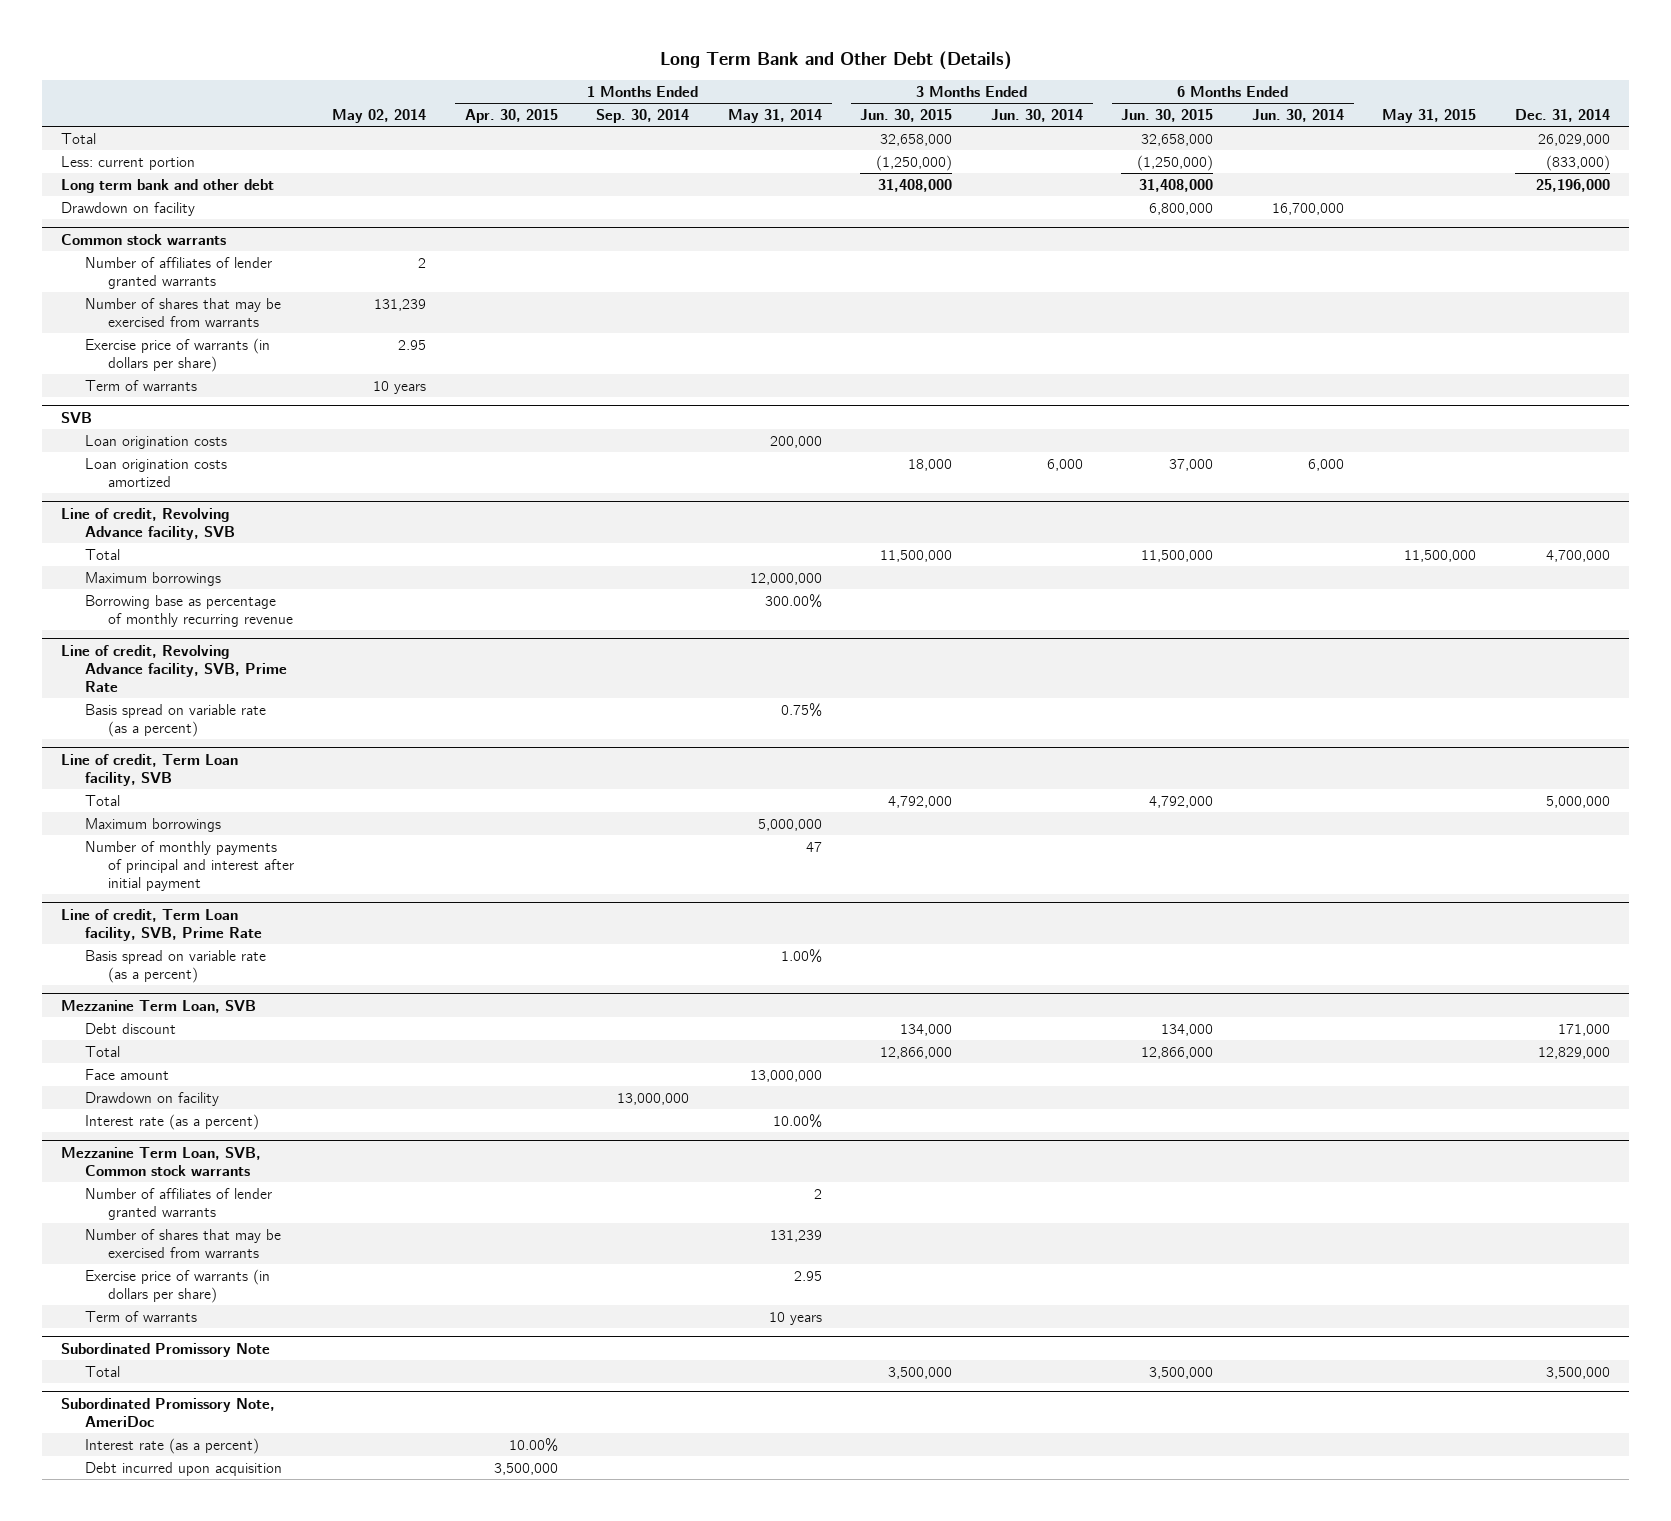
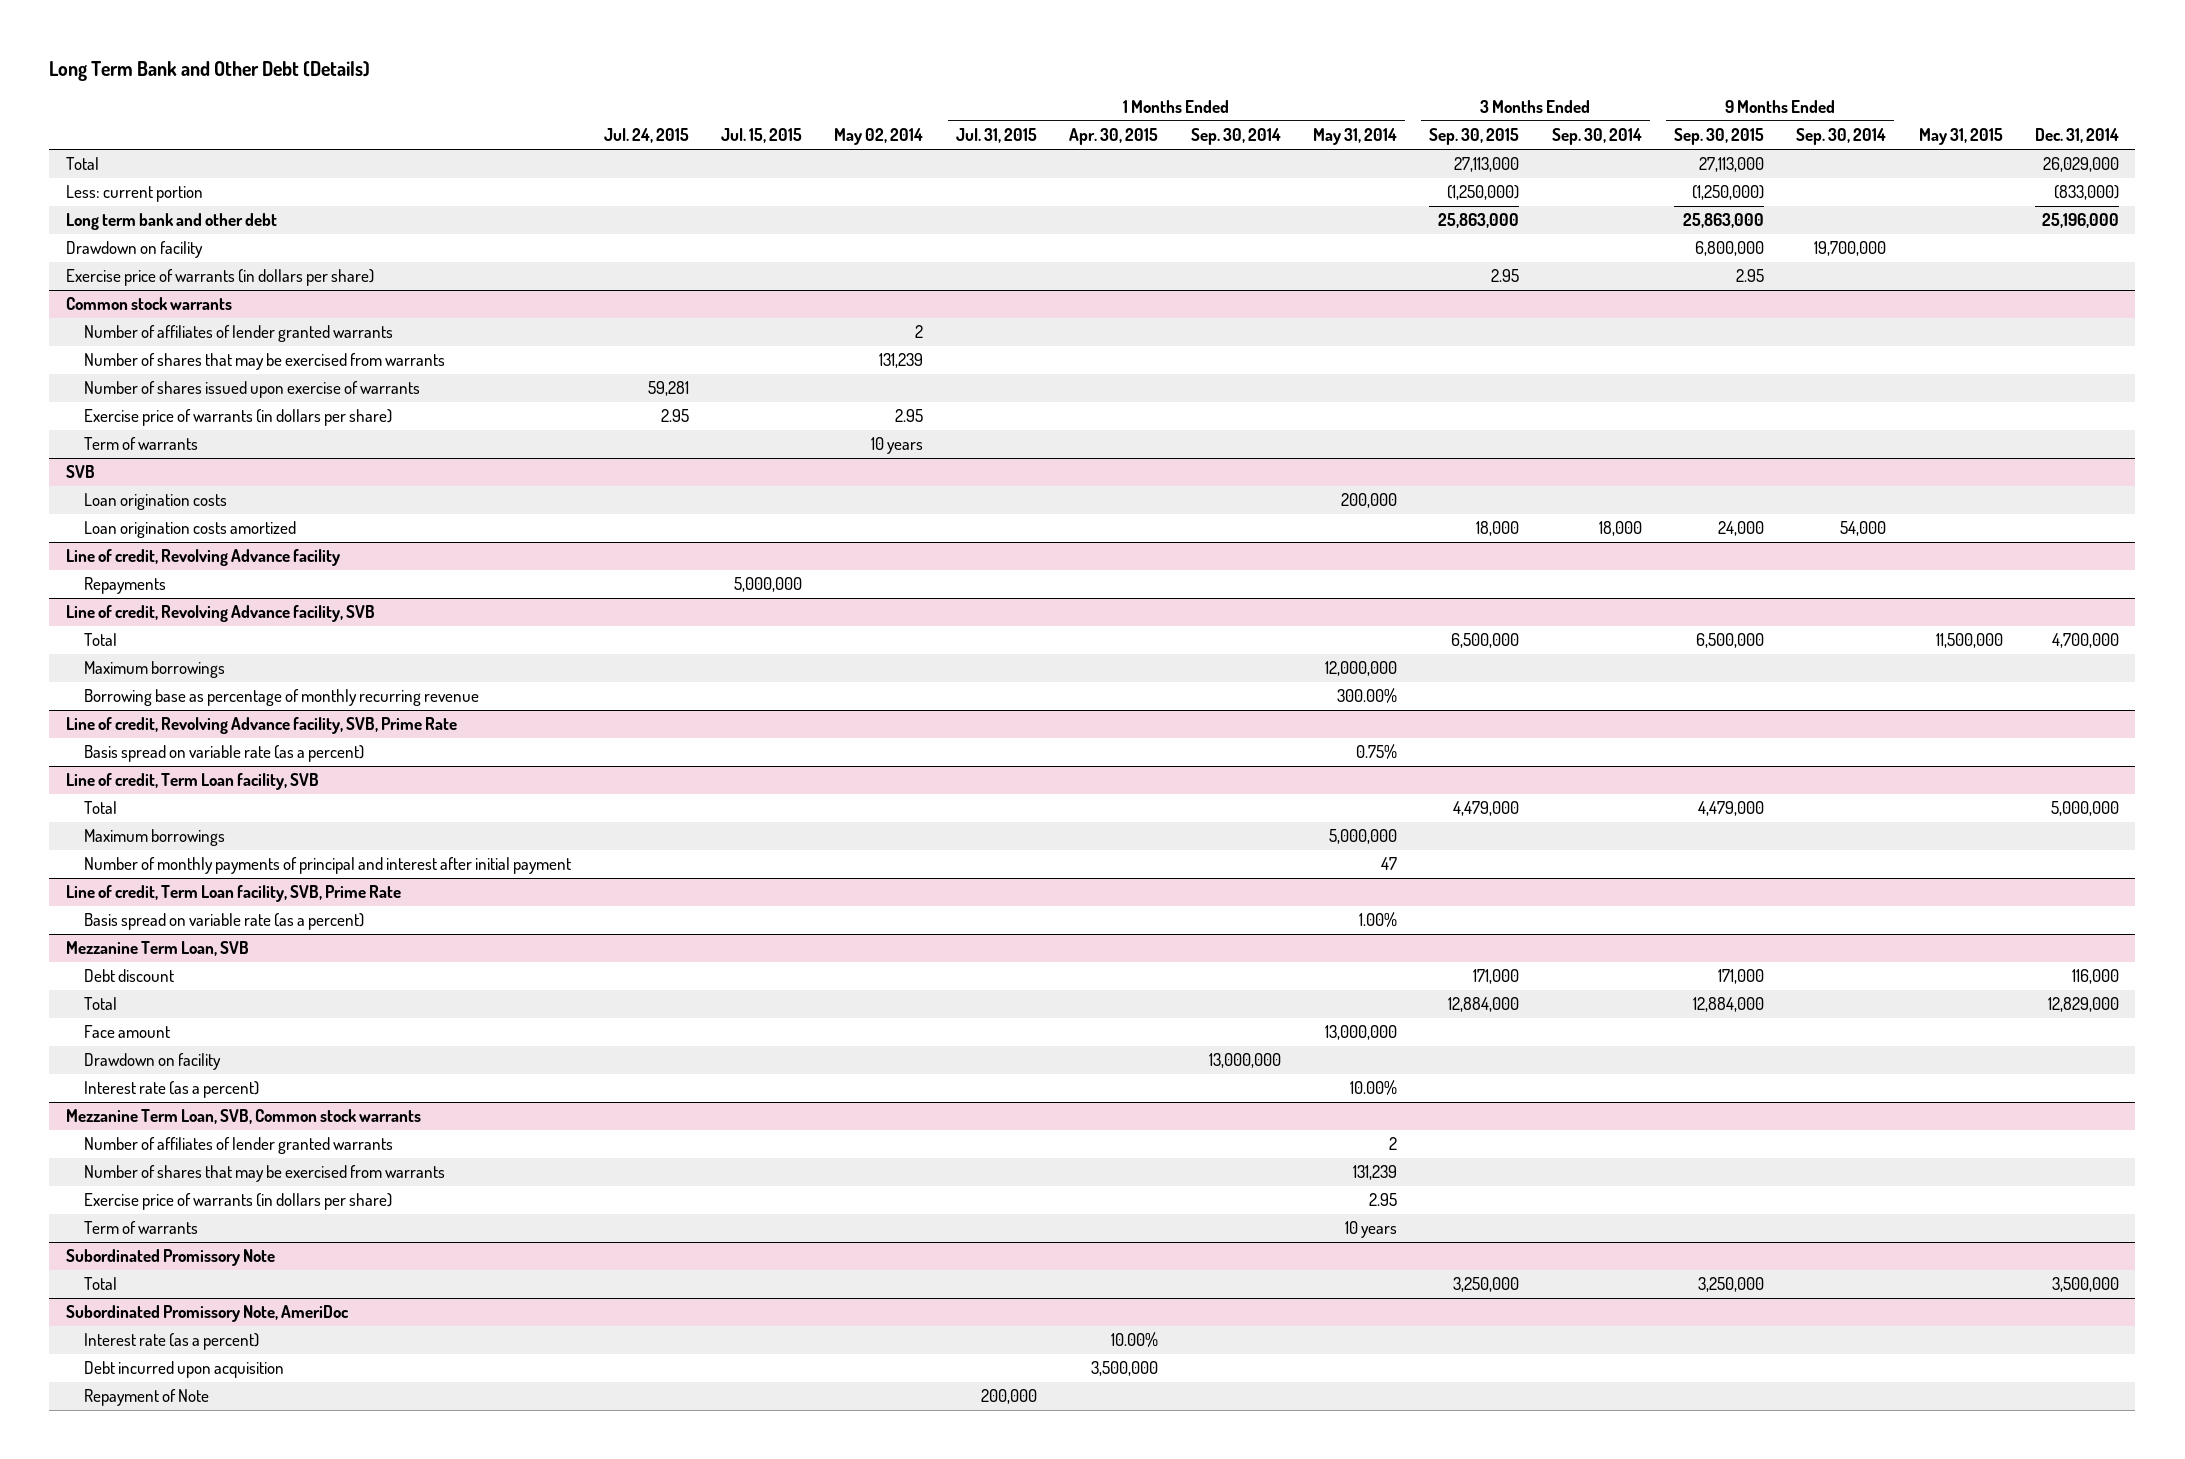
- | May 02, 2014 | 1 Months Ended Apr. 30, 2015 | 1 Months Ended Sep. 30, 2014 | 1 Months Ended May 31, 2014 | 3 Months Ended Jun. 30, 2015 | 3 Months Ended Jun. 30, 2014 | 6 Months Ended Jun. 30, 2015 | 6 Months Ended Jun. 30, 2014 | May 31, 2015 | Dec. 31, 2014
+ | Jul. 24, 2015 | Jul. 15, 2015 | May 02, 2014 | 1 Months Ended Jul. 31, 2015 | 1 Months Ended Apr. 30, 2015 | 1 Months Ended Sep. 30, 2014 | 1 Months Ended May 31, 2014 | 3 Months Ended Sep. 30, 2015 | 3 Months Ended Sep. 30, 2014 | 9 Months Ended Sep. 30, 2015 | 9 Months Ended Sep. 30, 2014 | May 31, 2015 | Dec. 31, 2014
+ Exercise price of warrants (in dollars per share) | | | | | | | | 2.95 | | 2.95 | | |
@ Common stock warrants
+ Number of shares issued upon exercise of warrants | 59,281 | | | | | | | | | | | |
+ Line of credit, Revolving Advance facility
+ Repayments | | 5,000,000 | | | | | | | | | | |
@ Mezzanine Term Loan, SVB
- Debt discount | | | | | 134,000 | | 134,000 | | | 171,000
+ Debt discount | | | | | | | | 171,000 | | 171,000 | | | 116,000
@ Subordinated Promissory Note, AmeriDoc
+ Repayment of Note | | | | 200,000 | | | | | | | | |

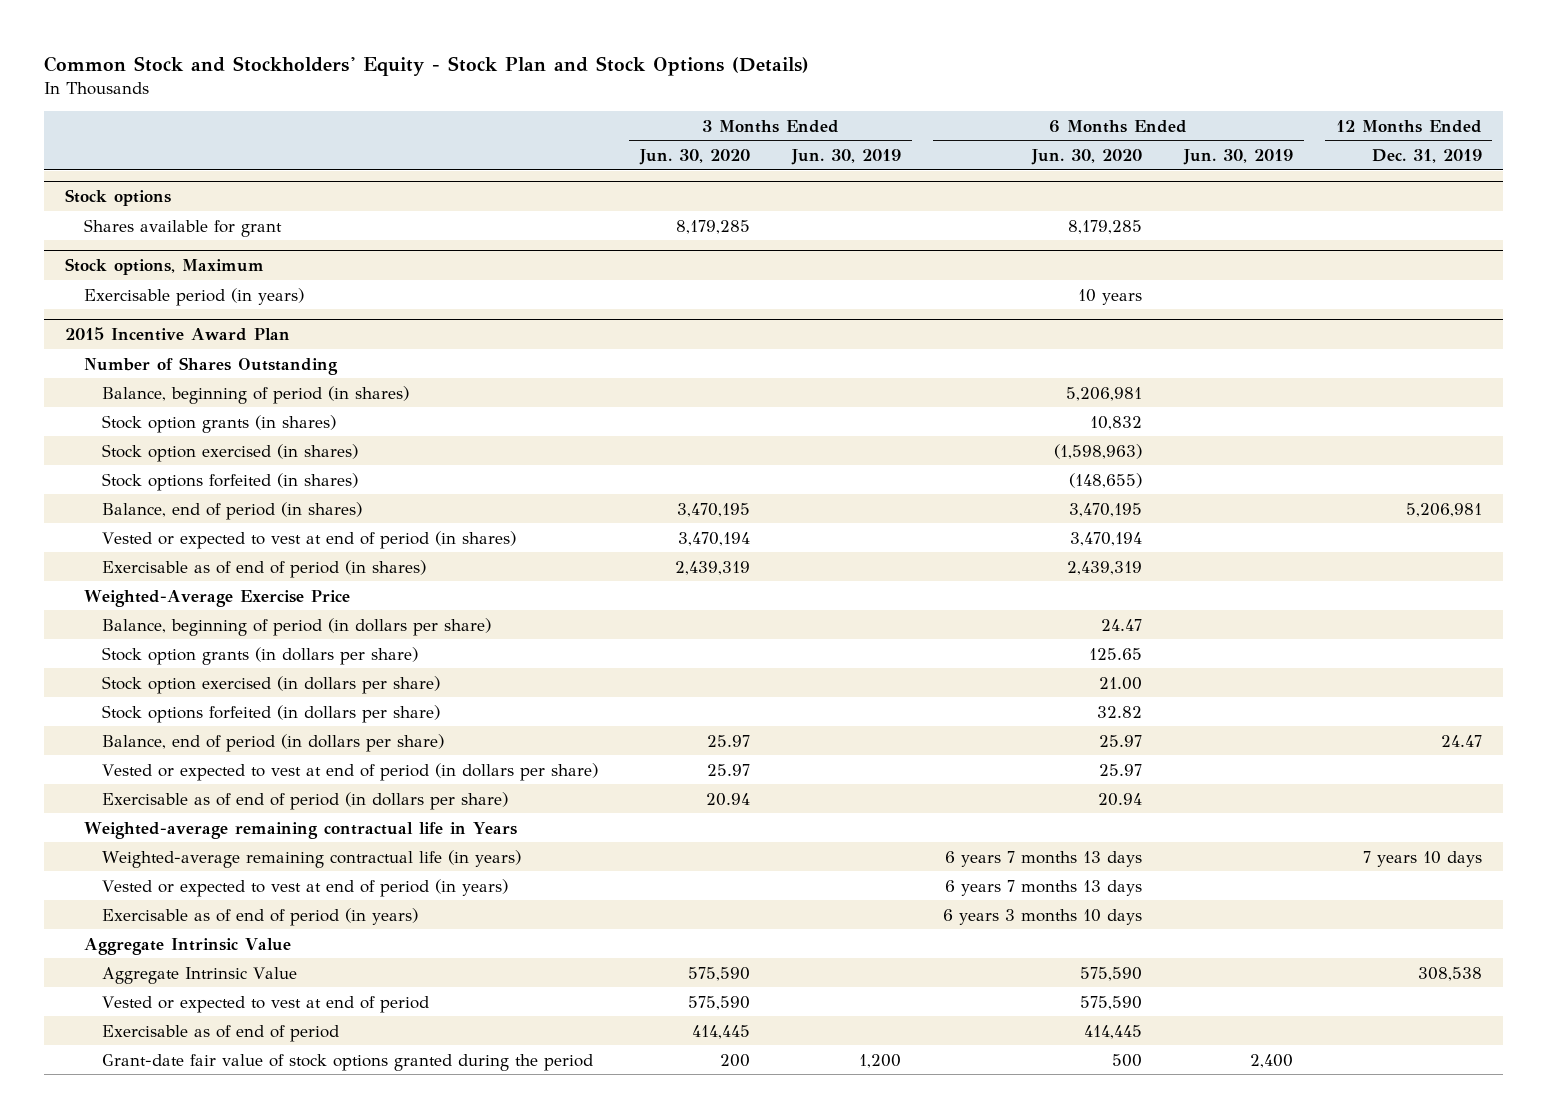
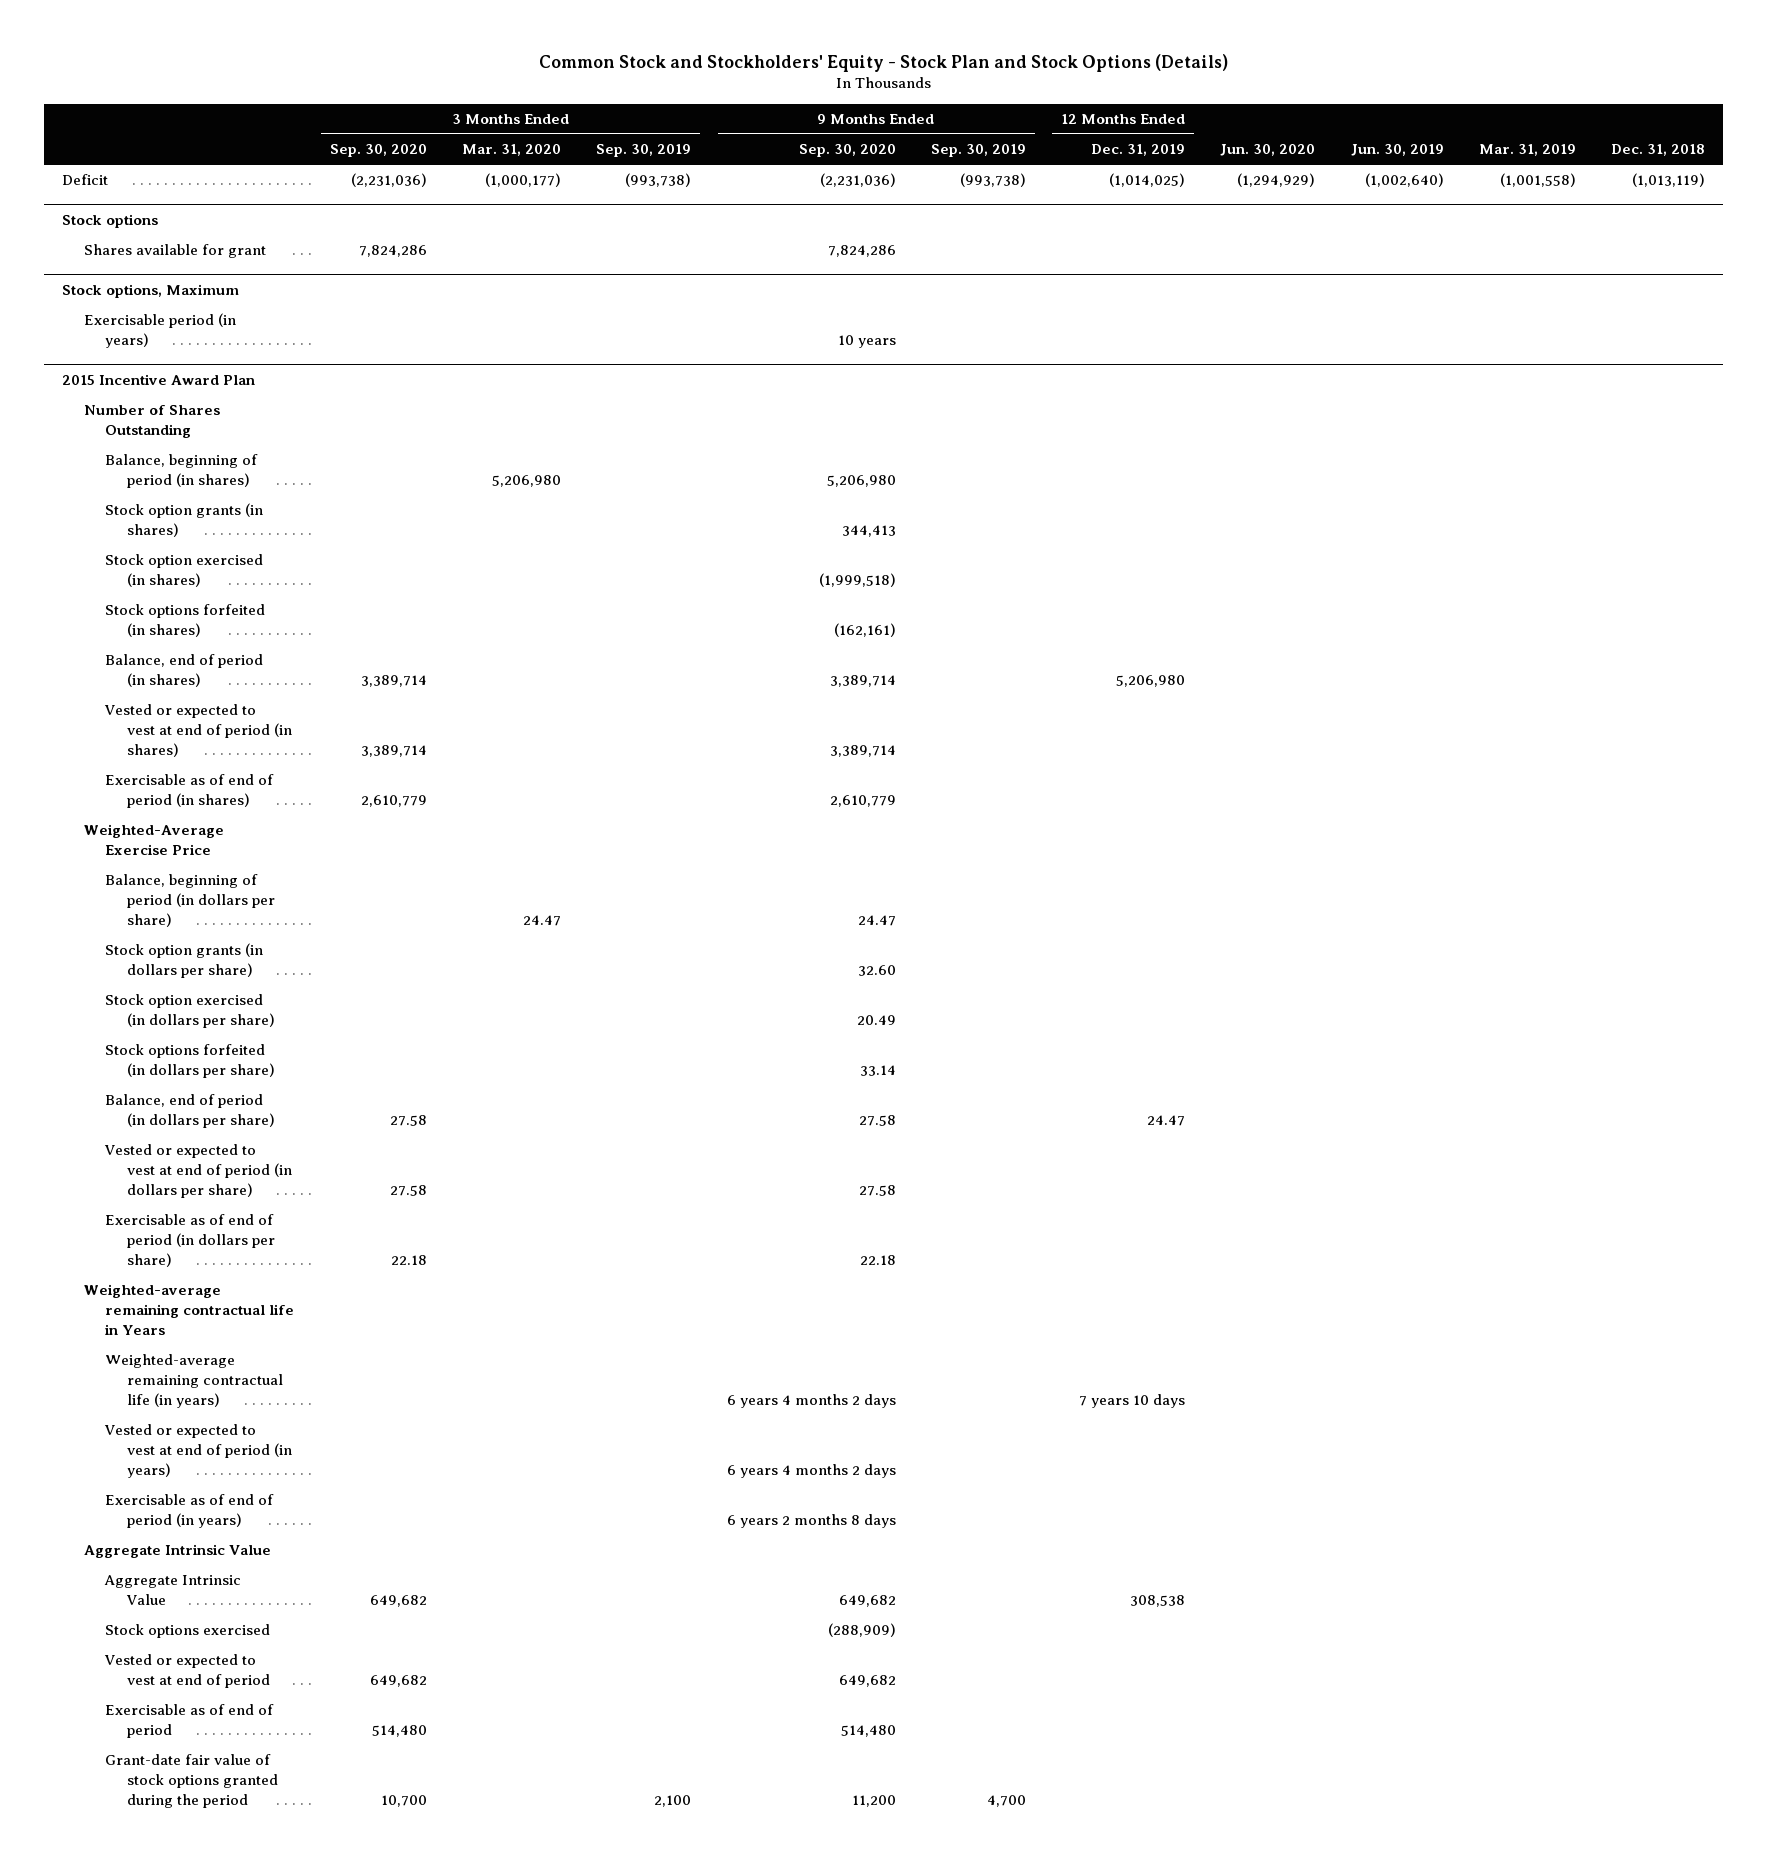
- | 3 Months Ended Jun. 30, 2020 | 3 Months Ended Jun. 30, 2019 | 6 Months Ended Jun. 30, 2020 | 6 Months Ended Jun. 30, 2019 | 12 Months Ended Dec. 31, 2019
+ | 3 Months Ended Sep. 30, 2020 | 3 Months Ended Mar. 31, 2020 | 3 Months Ended Sep. 30, 2019 | 9 Months Ended Sep. 30, 2020 | 9 Months Ended Sep. 30, 2019 | 12 Months Ended Dec. 31, 2019 | Jun. 30, 2020 | Jun. 30, 2019 | Mar. 31, 2019 | Dec. 31, 2018
+ Deficit | (2,231,036) | (1,000,177) | (993,738) | (2,231,036) | (993,738) | (1,014,025) | (1,294,929) | (1,002,640) | (1,001,558) | (1,013,119)
@ 2015 Incentive Award Plan
- Balance, end of period (in shares) | 3,470,195 | | 3,470,195 | | 5,206,981
+ Balance, end of period (in shares) | 3,389,714 | | | 3,389,714 | | 5,206,980 | | | |
+ Stock options exercised | | | | (288,909) | | | | | |

